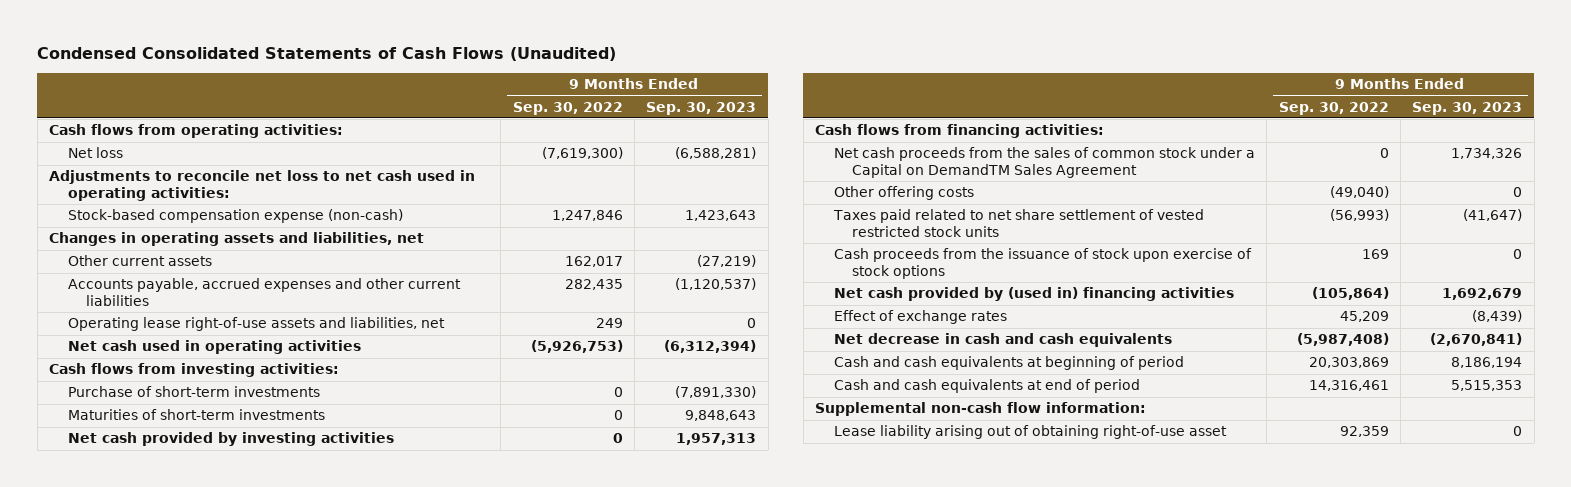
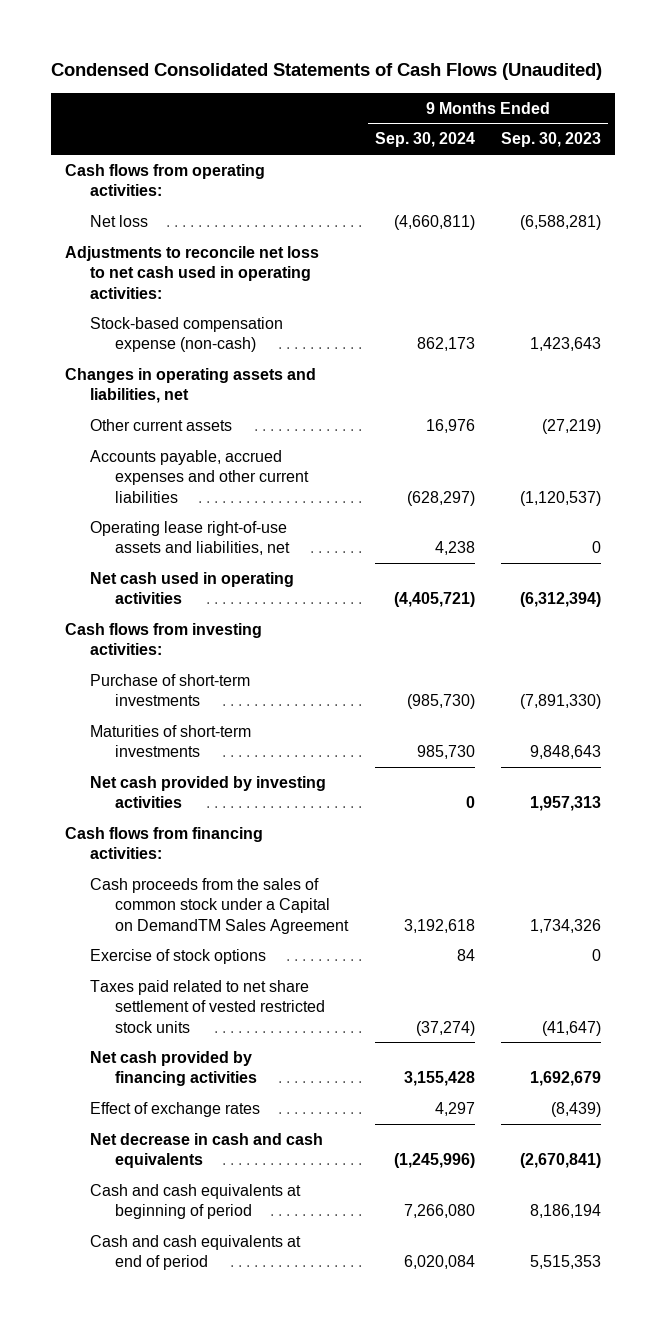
- | 9 Months Ended Sep. 30, 2022 | 9 Months Ended Sep. 30, 2023
+ | 9 Months Ended Sep. 30, 2024 | 9 Months Ended Sep. 30, 2023
- Net cash proceeds from the sales of common stock under a Capital on DemandTM Sales Agreement | 0 | 1,734,326
- Other offering costs | (49,040) | 0
+ Cash proceeds from the sales of common stock under a Capital on DemandTM Sales Agreement | 3,192,618 | 1,734,326
+ Exercise of stock options | 84 | 0
- Cash proceeds from the issuance of stock upon exercise of stock options | 169 | 0
- Net cash provided by (used in) financing activities | (105,864) | 1,692,679
+ Net cash provided by financing activities | 3,155,428 | 1,692,679
- Supplemental non-cash flow information:
- Lease liability arising out of obtaining right-of-use asset | 92,359 | 0

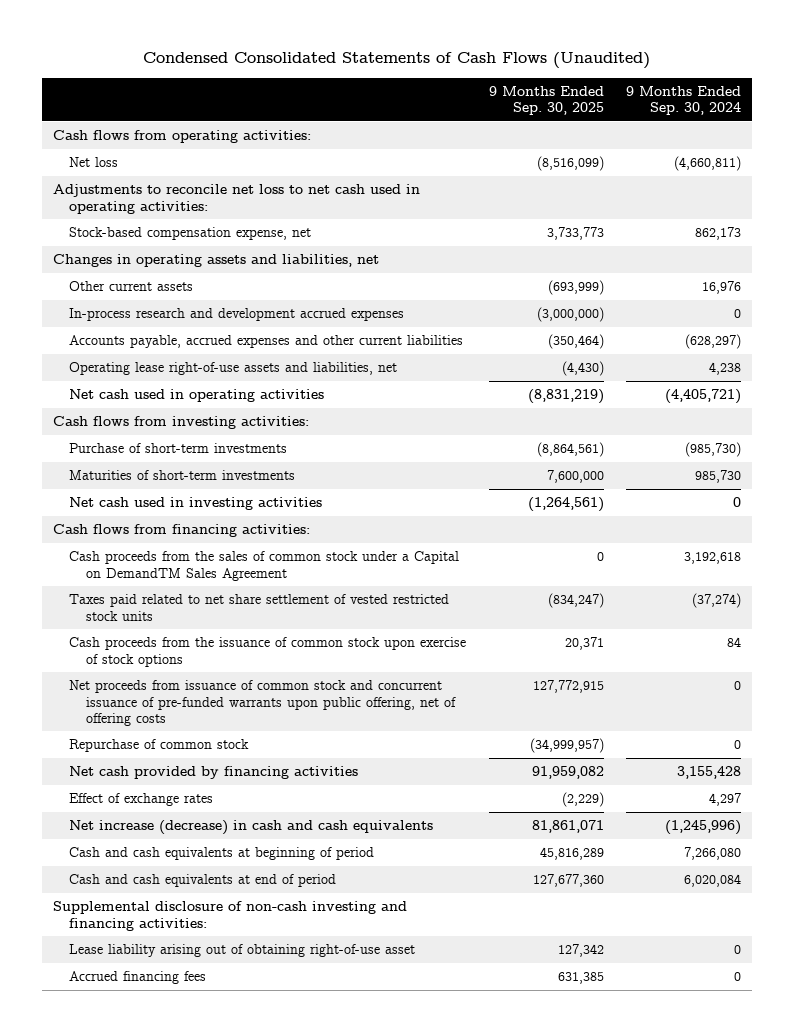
- | 9 Months Ended Sep. 30, 2024 | 9 Months Ended Sep. 30, 2023
+ | 9 Months Ended Sep. 30, 2025 | 9 Months Ended Sep. 30, 2024
- Stock-based compensation expense (non-cash) | 862,173 | 1,423,643
+ Stock-based compensation expense, net | 3,733,773 | 862,173
+ In-process research and development accrued expenses | (3,000,000) | 0
- Net cash provided by investing activities | 0 | 1,957,313
+ Net cash used in investing activities | (1,264,561) | 0
- Exercise of stock options | 84 | 0
+ Cash proceeds from the issuance of common stock upon exercise of stock options | 20,371 | 84
+ Net proceeds from issuance of common stock and concurrent issuance of pre-funded warrants upon public offering, net of offering costs | 127,772,915 | 0
+ Repurchase of common stock | (34,999,957) | 0
- Net decrease in cash and cash equivalents | (1,245,996) | (2,670,841)
+ Net increase (decrease) in cash and cash equivalents | 81,861,071 | (1,245,996)
+ Supplemental disclosure of non-cash investing and financing activities:
+ Lease liability arising out of obtaining right-of-use asset | 127,342 | 0
+ Accrued financing fees | 631,385 | 0

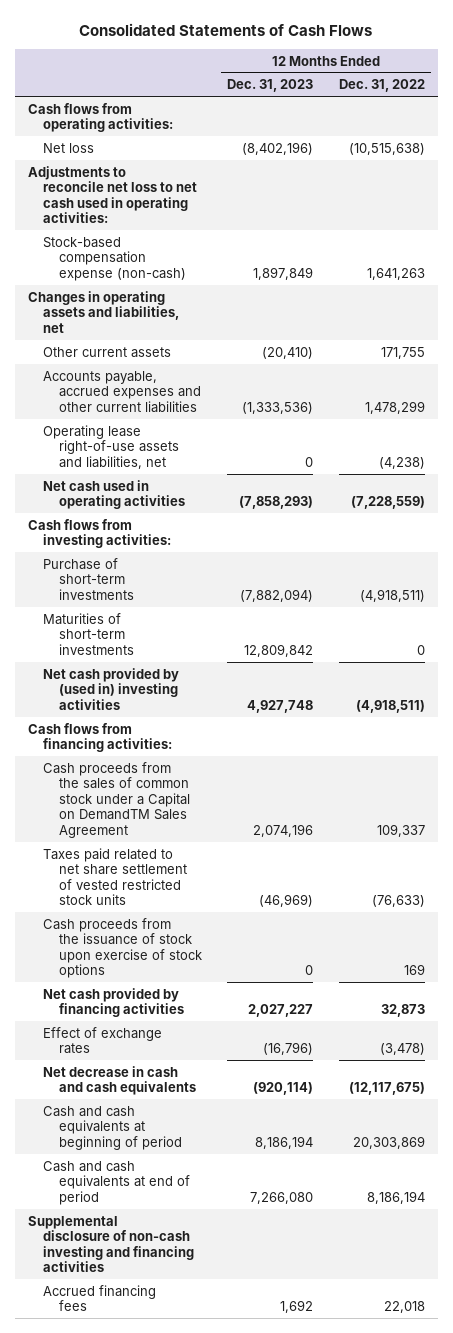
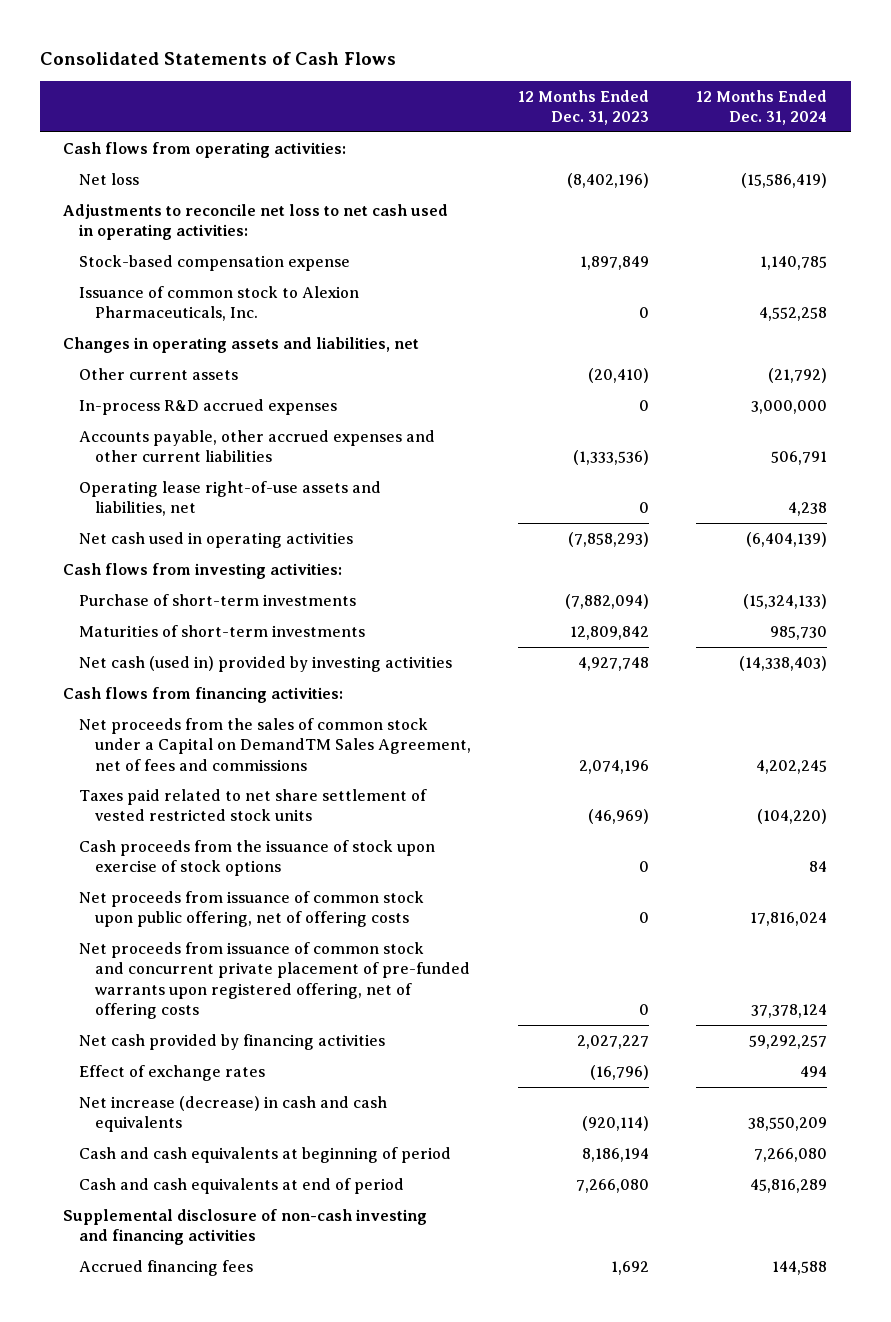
- | 12 Months Ended Dec. 31, 2023 | 12 Months Ended Dec. 31, 2022
+ | 12 Months Ended Dec. 31, 2023 | 12 Months Ended Dec. 31, 2024
- Stock-based compensation expense (non-cash) | 1,897,849 | 1,641,263
+ Stock-based compensation expense | 1,897,849 | 1,140,785
+ Issuance of common stock to Alexion Pharmaceuticals, Inc. | 0 | 4,552,258
- Accounts payable, accrued expenses and other current liabilities | (1,333,536) | 1,478,299
+ In-process R&D accrued expenses | 0 | 3,000,000
+ Accounts payable, other accrued expenses and other current liabilities | (1,333,536) | 506,791
- Net cash provided by (used in) investing activities | 4,927,748 | (4,918,511)
+ Net cash (used in) provided by investing activities | 4,927,748 | (14,338,403)
- Cash proceeds from the sales of common stock under a Capital on DemandTM Sales Agreement | 2,074,196 | 109,337
+ Net proceeds from the sales of common stock under a Capital on DemandTM Sales Agreement, net of fees and commissions | 2,074,196 | 4,202,245
+ Net proceeds from issuance of common stock upon public offering, net of offering costs | 0 | 17,816,024
+ Net proceeds from issuance of common stock and concurrent private placement of pre-funded warrants upon registered offering, net of offering costs | 0 | 37,378,124
- Net decrease in cash and cash equivalents | (920,114) | (12,117,675)
+ Net increase (decrease) in cash and cash equivalents | (920,114) | 38,550,209

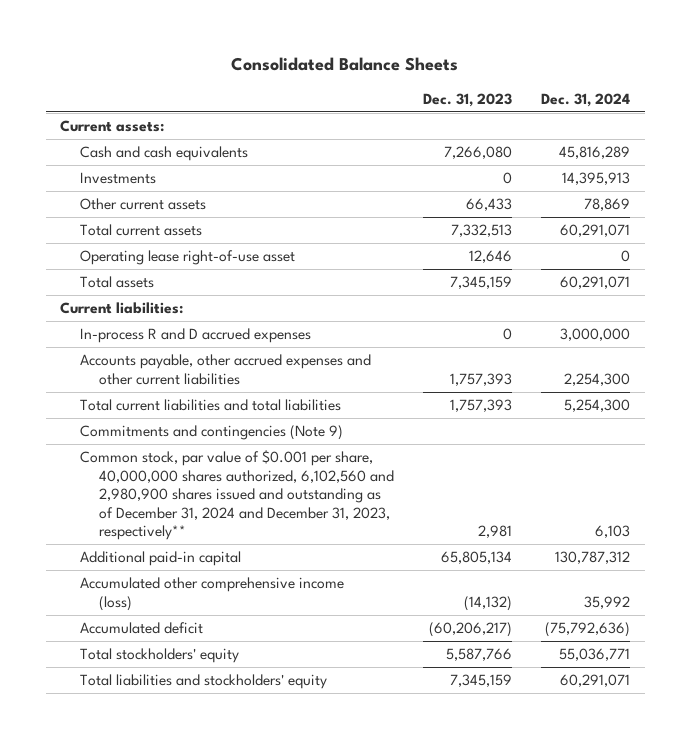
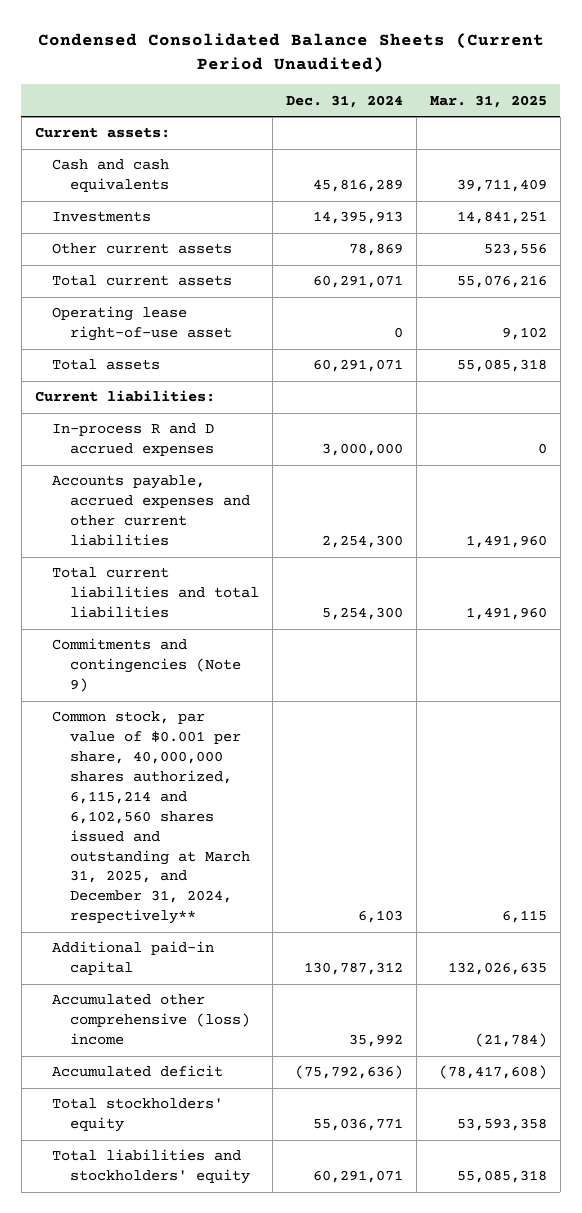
- Consolidated Balance Sheets
+ Condensed Consolidated Balance Sheets (Current Period Unaudited)
- | Dec. 31, 2023 | Dec. 31, 2024
+ | Dec. 31, 2024 | Mar. 31, 2025
- Accounts payable, other accrued expenses and other current liabilities | 1,757,393 | 2,254,300
+ Accounts payable, accrued expenses and other current liabilities | 2,254,300 | 1,491,960
- Common stock, par value of $0.001 per share, 40,000,000 shares authorized, 6,102,560 and 2,980,900 shares issued and outstanding as of December 31, 2024 and December 31, 2023, respectively** | 2,981 | 6,103
+ Common stock, par value of $0.001 per share, 40,000,000 shares authorized, 6,115,214 and 6,102,560 shares issued and outstanding at March 31, 2025, and December 31, 2024, respectively** | 6,103 | 6,115
- Accumulated other comprehensive income (loss) | (14,132) | 35,992
+ Accumulated other comprehensive (loss) income | 35,992 | (21,784)

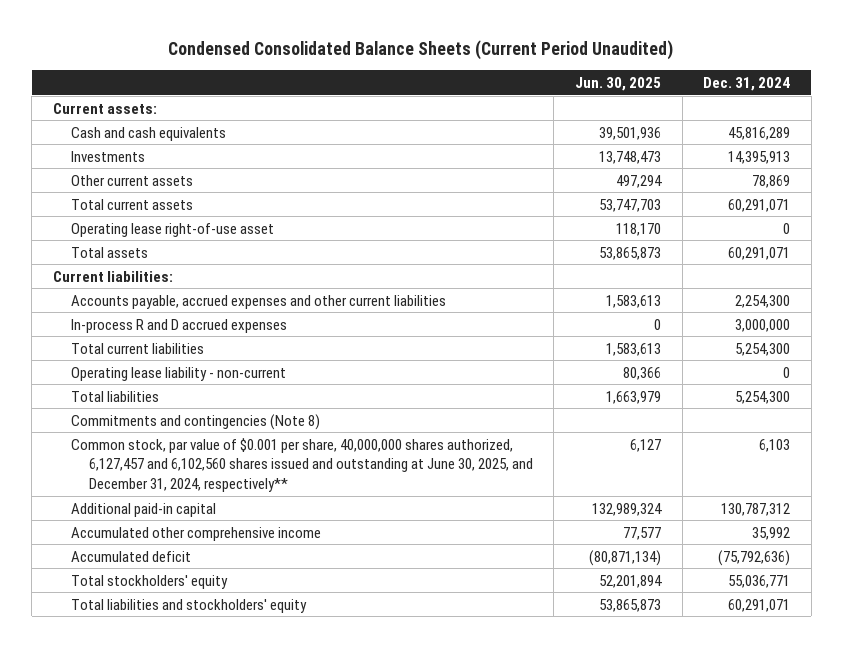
- | Dec. 31, 2024 | Mar. 31, 2025
+ | Jun. 30, 2025 | Dec. 31, 2024
- Total current liabilities and total liabilities | 5,254,300 | 1,491,960
- Commitments and contingencies (Note 9)
- Common stock, par value of $0.001 per share, 40,000,000 shares authorized, 6,115,214 and 6,102,560 shares issued and outstanding at March 31, 2025, and December 31, 2024, respectively** | 6,103 | 6,115
moved down: In-process R and D accrued expenses | 0 | 3,000,000
+ Total current liabilities | 1,583,613 | 5,254,300
+ Operating lease liability - non-current | 80,366 | 0
+ Total liabilities | 1,663,979 | 5,254,300
+ Commitments and contingencies (Note 8)
+ Common stock, par value of $0.001 per share, 40,000,000 shares authorized, 6,127,457 and 6,102,560 shares issued and outstanding at June 30, 2025, and December 31, 2024, respectively** | 6,127 | 6,103
- Accumulated other comprehensive (loss) income | 35,992 | (21,784)
+ Accumulated other comprehensive income | 77,577 | 35,992

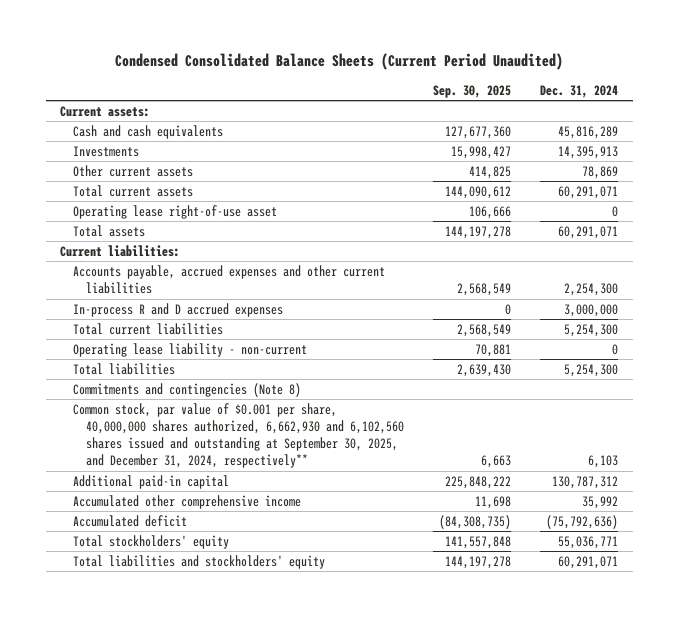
- | Jun. 30, 2025 | Dec. 31, 2024
+ | Sep. 30, 2025 | Dec. 31, 2024
- Common stock, par value of $0.001 per share, 40,000,000 shares authorized, 6,127,457 and 6,102,560 shares issued and outstanding at June 30, 2025, and December 31, 2024, respectively** | 6,127 | 6,103
+ Common stock, par value of $0.001 per share, 40,000,000 shares authorized, 6,662,930 and 6,102,560 shares issued and outstanding at September 30, 2025, and December 31, 2024, respectively** | 6,663 | 6,103

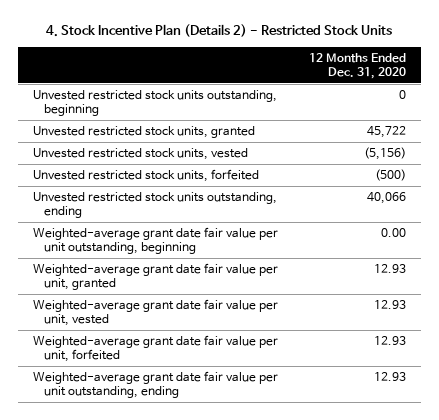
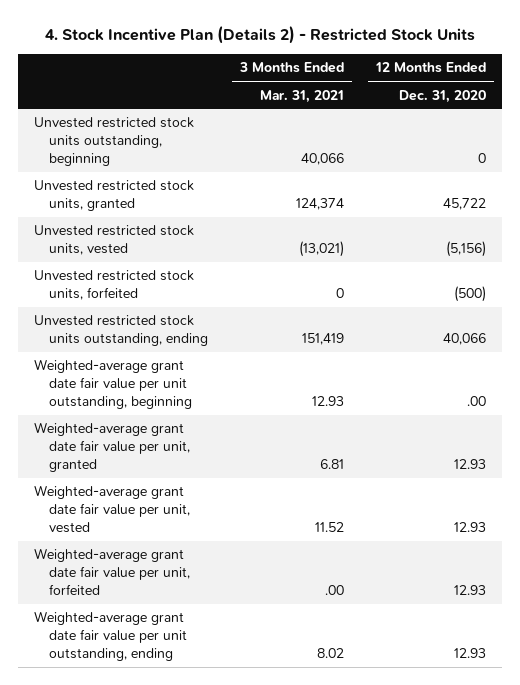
- | 12 Months Ended Dec. 31, 2020
+ | 3 Months Ended Mar. 31, 2021 | 12 Months Ended Dec. 31, 2020
- Weighted-average grant date fair value per unit outstanding, beginning | 0.00
+ Weighted-average grant date fair value per unit outstanding, beginning | 12.93 | .00

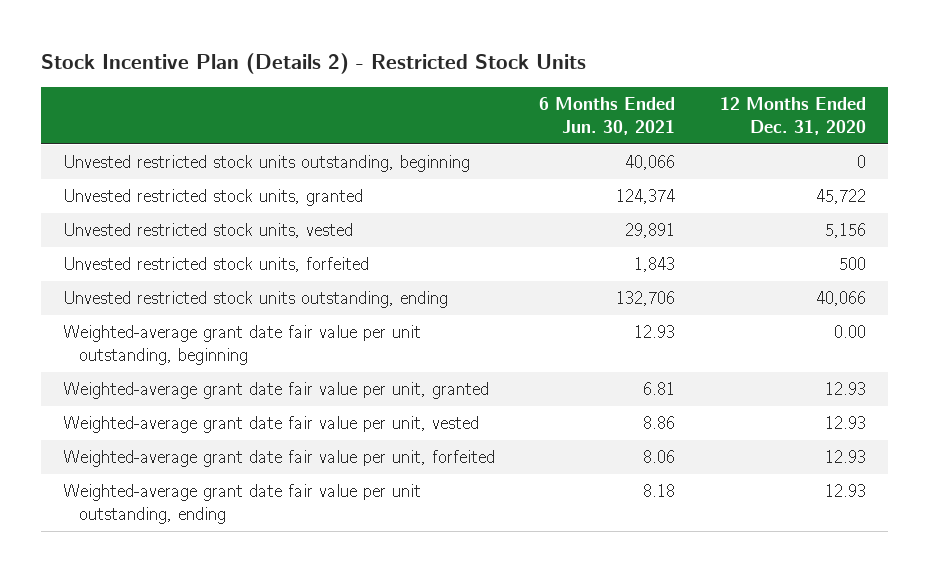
- 4. Stock Incentive Plan (Details 2) - Restricted Stock Units
+ Stock Incentive Plan (Details 2) - Restricted Stock Units
- | 3 Months Ended Mar. 31, 2021 | 12 Months Ended Dec. 31, 2020
+ | 6 Months Ended Jun. 30, 2021 | 12 Months Ended Dec. 31, 2020
- Unvested restricted stock units, vested | (13,021) | (5,156)
- Unvested restricted stock units, forfeited | 0 | (500)
+ Unvested restricted stock units, vested | 29,891 | 5,156
+ Unvested restricted stock units, forfeited | 1,843 | 500
- Weighted-average grant date fair value per unit outstanding, beginning | 12.93 | .00
+ Weighted-average grant date fair value per unit outstanding, beginning | 12.93 | 0.00

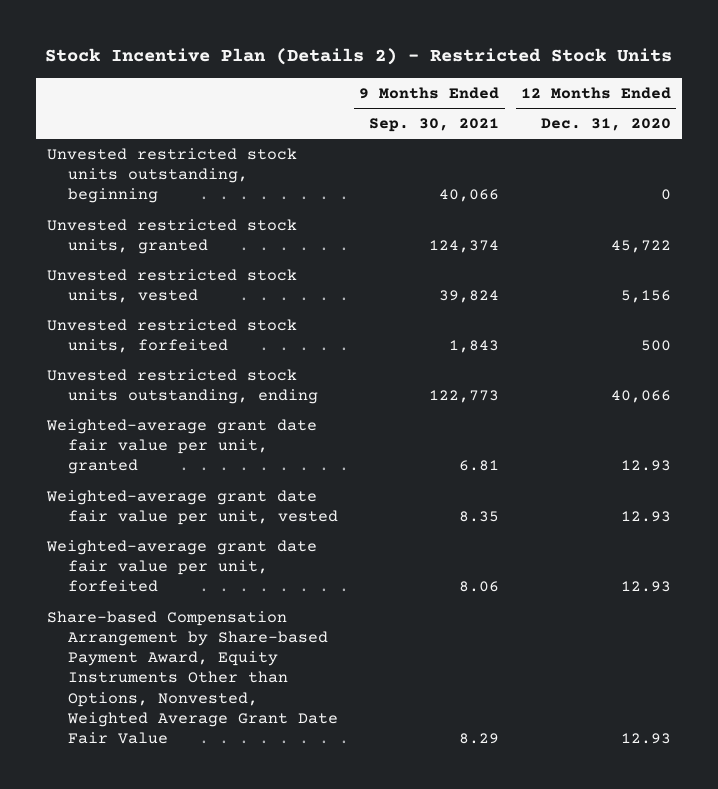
- | 6 Months Ended Jun. 30, 2021 | 12 Months Ended Dec. 31, 2020
+ | 9 Months Ended Sep. 30, 2021 | 12 Months Ended Dec. 31, 2020
- Weighted-average grant date fair value per unit outstanding, beginning | 12.93 | 0.00
- Weighted-average grant date fair value per unit outstanding, ending | 8.18 | 12.93
+ Share-based Compensation Arrangement by Share-based Payment Award, Equity Instruments Other than Options, Nonvested, Weighted Average Grant Date Fair Value | 8.29 | 12.93

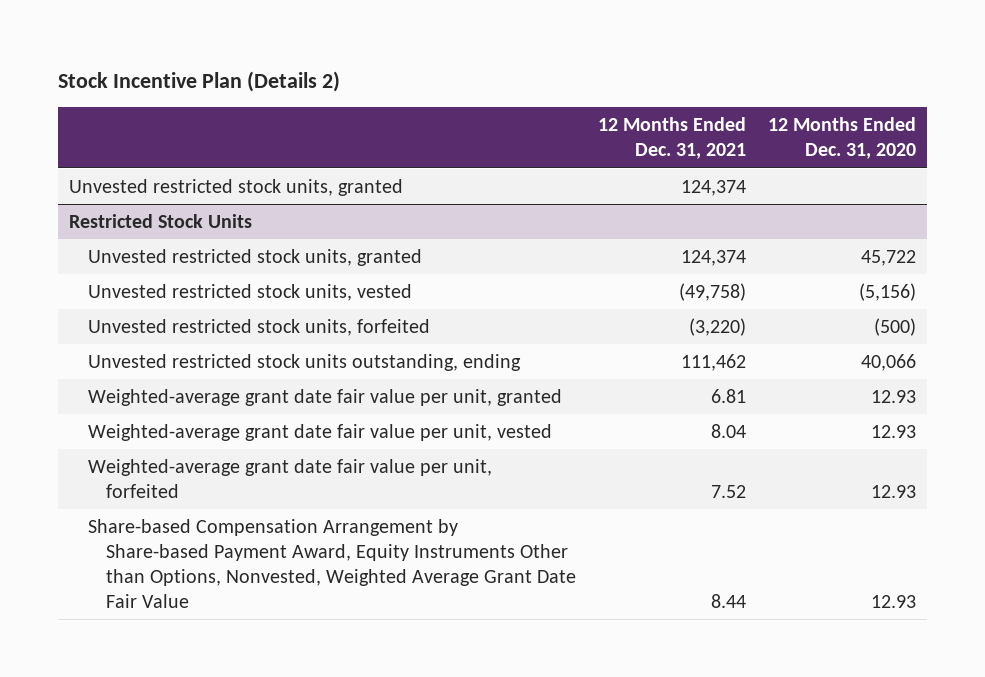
- Stock Incentive Plan (Details 2) - Restricted Stock Units
+ Stock Incentive Plan (Details 2)
- | 9 Months Ended Sep. 30, 2021 | 12 Months Ended Dec. 31, 2020
+ | 12 Months Ended Dec. 31, 2021 | 12 Months Ended Dec. 31, 2020
- Unvested restricted stock units outstanding, beginning | 40,066 | 0
+ Unvested restricted stock units, granted | 124,374 |
+ Restricted Stock Units
- Unvested restricted stock units, vested | 39,824 | 5,156
- Unvested restricted stock units, forfeited | 1,843 | 500
+ Unvested restricted stock units, vested | (49,758) | (5,156)
+ Unvested restricted stock units, forfeited | (3,220) | (500)

